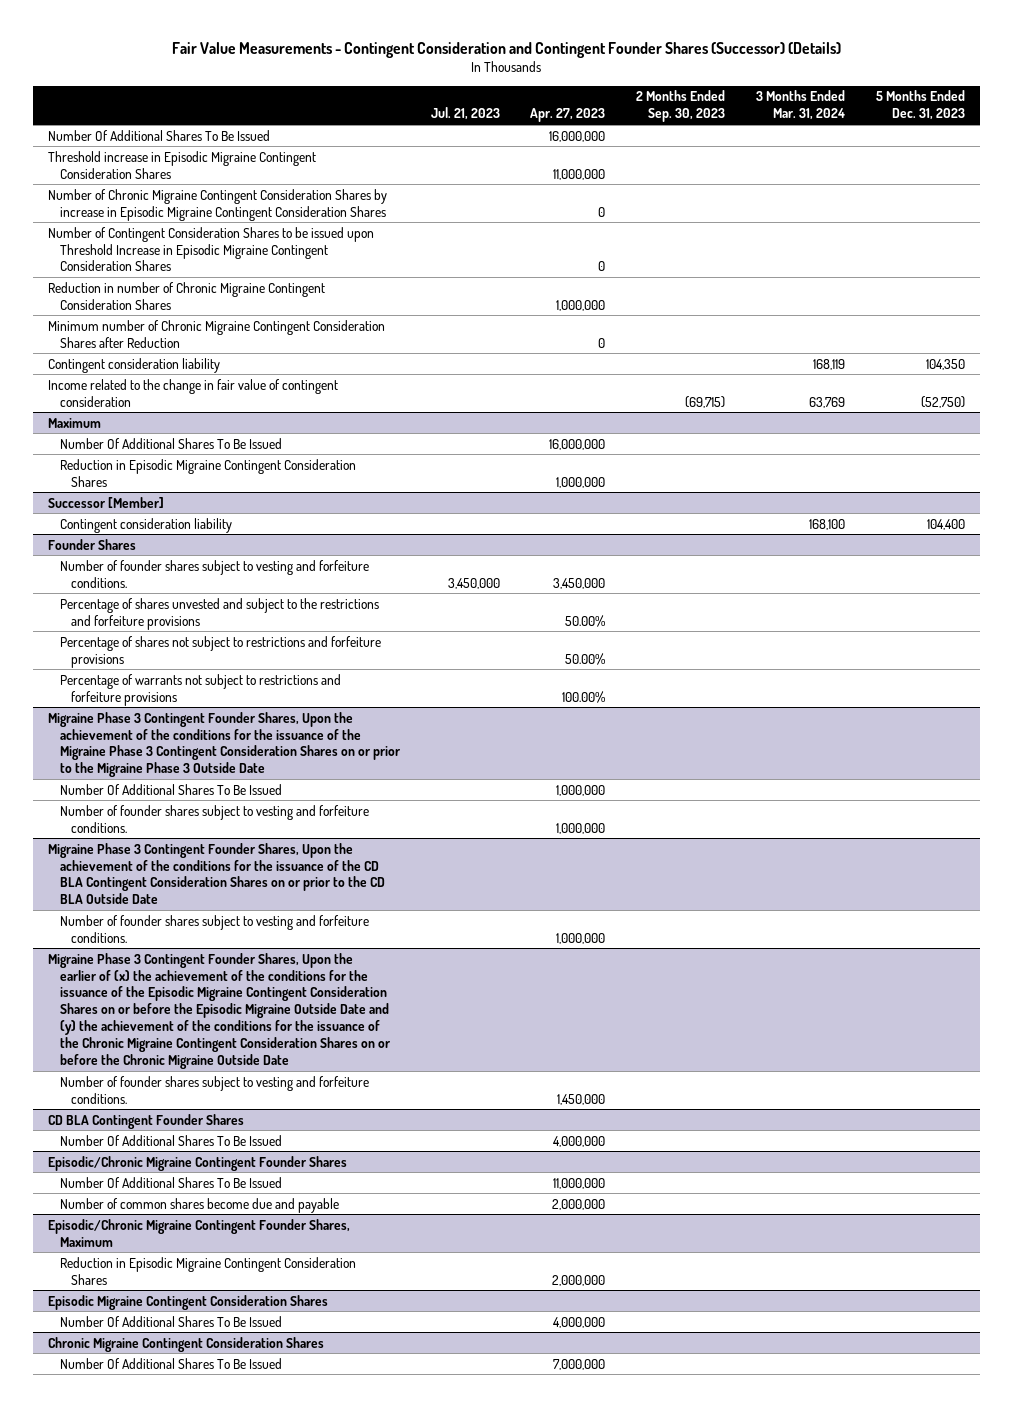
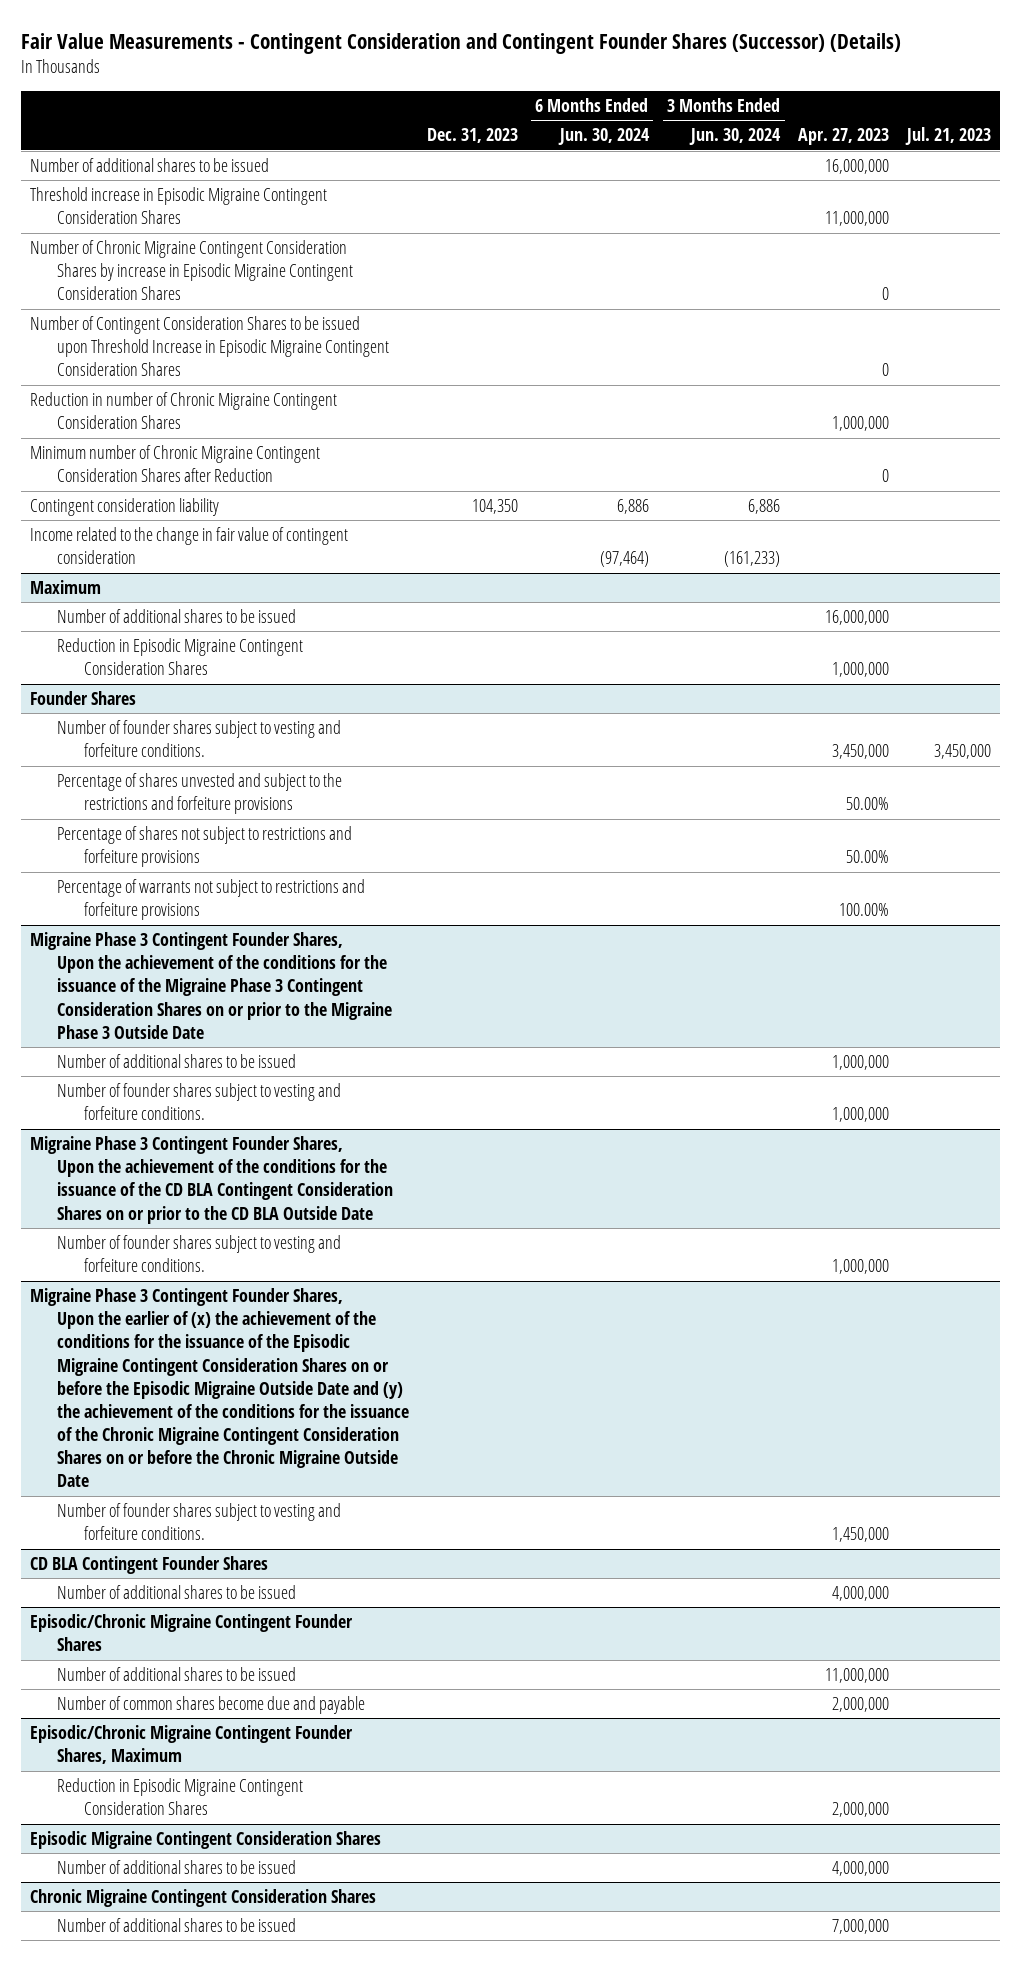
- | Jul. 21, 2023 | Apr. 27, 2023 | 2 Months Ended Sep. 30, 2023 | 3 Months Ended Mar. 31, 2024 | 5 Months Ended Dec. 31, 2023
+ | Dec. 31, 2023 | 6 Months Ended Jun. 30, 2024 | 3 Months Ended Jun. 30, 2024 | Apr. 27, 2023 | Jul. 21, 2023
- Number Of Additional Shares To Be Issued | | 16,000,000 | | |
+ Number of additional shares to be issued | | | | 16,000,000 |
@ Maximum
- Number Of Additional Shares To Be Issued | | 16,000,000 | | |
+ Number of additional shares to be issued | | | | 16,000,000 |
- Successor [Member]
- Contingent consideration liability | | | | 168,100 | 104,400
@ Migraine Phase 3 Contingent Founder Shares, Upon the achievement of the conditions for the issuance of the Migraine Phase 3 Contingent Consideration Shares on or prior to the Migraine Phase 3 Outside Date
- Number Of Additional Shares To Be Issued | | 1,000,000 | | |
+ Number of additional shares to be issued | | | | 1,000,000 |
@ CD BLA Contingent Founder Shares
- Number Of Additional Shares To Be Issued | | 4,000,000 | | |
+ Number of additional shares to be issued | | | | 4,000,000 |
@ Episodic/Chronic Migraine Contingent Founder Shares
- Number Of Additional Shares To Be Issued | | 11,000,000 | | |
+ Number of additional shares to be issued | | | | 11,000,000 |
@ Episodic Migraine Contingent Consideration Shares
- Number Of Additional Shares To Be Issued | | 4,000,000 | | |
+ Number of additional shares to be issued | | | | 4,000,000 |
@ Chronic Migraine Contingent Consideration Shares
- Number Of Additional Shares To Be Issued | | 7,000,000 | | |
+ Number of additional shares to be issued | | | | 7,000,000 |

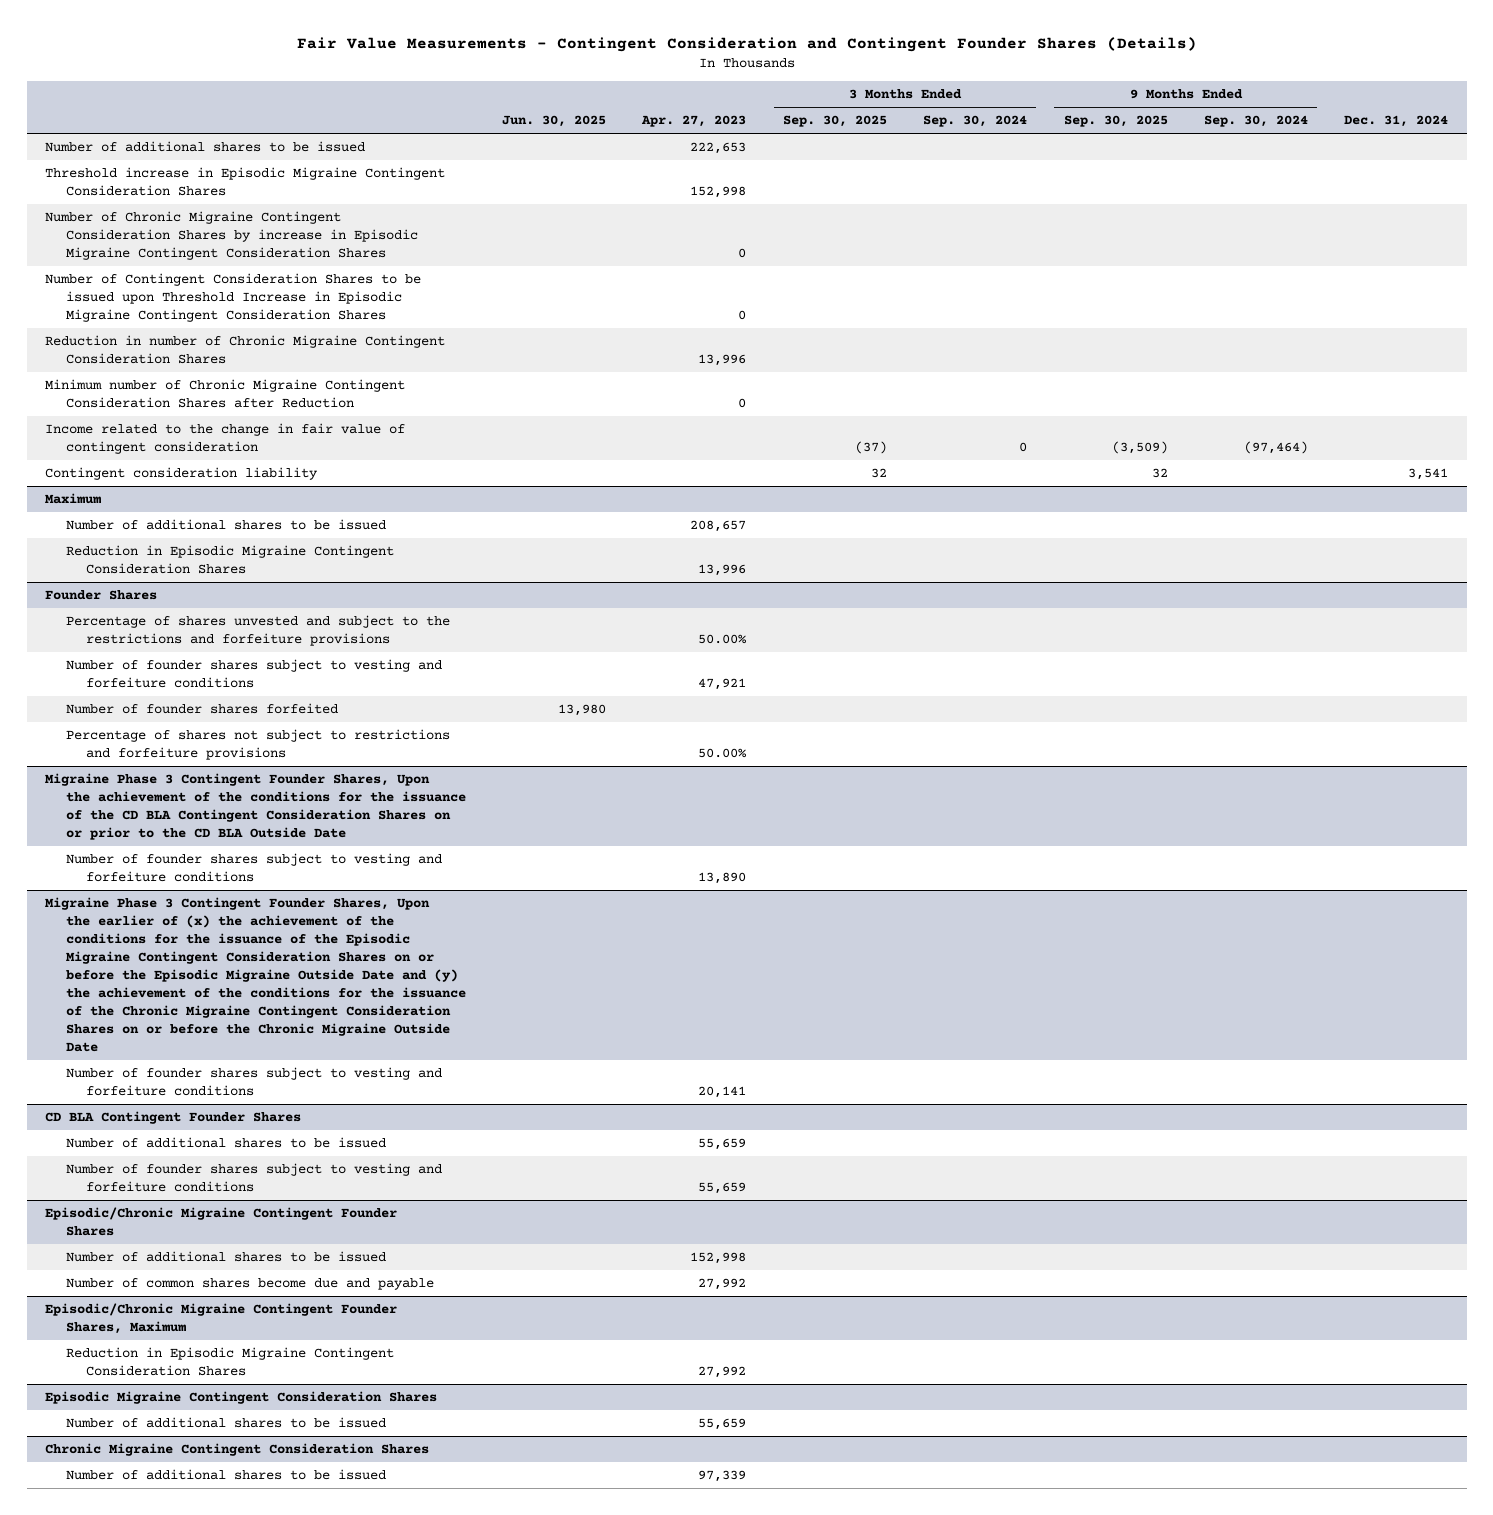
- Fair Value Measurements - Contingent Consideration and Contingent Founder Shares (Successor) (Details)
+ Fair Value Measurements - Contingent Consideration and Contingent Founder Shares (Details)
- | Dec. 31, 2023 | 6 Months Ended Jun. 30, 2024 | 3 Months Ended Jun. 30, 2024 | Apr. 27, 2023 | Jul. 21, 2023
+ | Jun. 30, 2025 | Apr. 27, 2023 | 3 Months Ended Sep. 30, 2025 | 3 Months Ended Sep. 30, 2024 | 9 Months Ended Sep. 30, 2025 | 9 Months Ended Sep. 30, 2024 | Dec. 31, 2024
- Number of additional shares to be issued | | | | 16,000,000 |
- Threshold increase in Episodic Migraine Contingent Consideration Shares | | | | 11,000,000 |
+ Number of additional shares to be issued | | 222,653 | | | | |
+ Threshold increase in Episodic Migraine Contingent Consideration Shares | | 152,998 | | | | |
- Reduction in number of Chronic Migraine Contingent Consideration Shares | | | | 1,000,000 |
+ Reduction in number of Chronic Migraine Contingent Consideration Shares | | 13,996 | | | | |
moved down: Contingent consideration liability | | | 32 | | 32 | | 3,541
@ Maximum
- Number of additional shares to be issued | | | | 16,000,000 |
- Reduction in Episodic Migraine Contingent Consideration Shares | | | | 1,000,000 |
+ Number of additional shares to be issued | | 208,657 | | | | |
+ Reduction in Episodic Migraine Contingent Consideration Shares | | 13,996 | | | | |
@ Founder Shares
- Number of founder shares subject to vesting and forfeiture conditions. | | | | 3,450,000 | 3,450,000
+ Number of founder shares subject to vesting and forfeiture conditions | | 47,921 | | | | |
+ Number of founder shares forfeited | 13,980 | | | | | |
- Percentage of warrants not subject to restrictions and forfeiture provisions | | | | 100.00% |
- Migraine Phase 3 Contingent Founder Shares, Upon the achievement of the conditions for the issuance of the Migraine Phase 3 Contingent Consideration Shares on or prior to the Migraine Phase 3 Outside Date
- Number of additional shares to be issued | | | | 1,000,000 |
- Number of founder shares subject to vesting and forfeiture conditions. | | | | 1,000,000 |
@ Migraine Phase 3 Contingent Founder Shares, Upon the achievement of the conditions for the issuance of the CD BLA Contingent Consideration Shares on or prior to the CD BLA Outside Date
- Number of founder shares subject to vesting and forfeiture conditions. | | | | 1,000,000 |
+ Number of founder shares subject to vesting and forfeiture conditions | | 13,890 | | | | |
@ Migraine Phase 3 Contingent Founder Shares, Upon the earlier of (x) the achievement of the conditions for the issuance of the Episodic Migraine Contingent Consideration Shares on or before the Episodic Migraine Outside Date and (y) the achievement of the conditions for the issuance of the Chronic Migraine Contingent Consideration Shares on or before the Chronic Migraine Outside Date
- Number of founder shares subject to vesting and forfeiture conditions. | | | | 1,450,000 |
+ Number of founder shares subject to vesting and forfeiture conditions | | 20,141 | | | | |
@ CD BLA Contingent Founder Shares
- Number of additional shares to be issued | | | | 4,000,000 |
+ Number of additional shares to be issued | | 55,659 | | | | |
+ Number of founder shares subject to vesting and forfeiture conditions | | 55,659 | | | | |
@ Episodic/Chronic Migraine Contingent Founder Shares
- Number of additional shares to be issued | | | | 11,000,000 |
- Number of common shares become due and payable | | | | 2,000,000 |
+ Number of additional shares to be issued | | 152,998 | | | | |
+ Number of common shares become due and payable | | 27,992 | | | | |
@ Episodic/Chronic Migraine Contingent Founder Shares, Maximum
- Reduction in Episodic Migraine Contingent Consideration Shares | | | | 2,000,000 |
+ Reduction in Episodic Migraine Contingent Consideration Shares | | 27,992 | | | | |
@ Episodic Migraine Contingent Consideration Shares
- Number of additional shares to be issued | | | | 4,000,000 |
+ Number of additional shares to be issued | | 55,659 | | | | |
@ Chronic Migraine Contingent Consideration Shares
- Number of additional shares to be issued | | | | 7,000,000 |
+ Number of additional shares to be issued | | 97,339 | | | | |

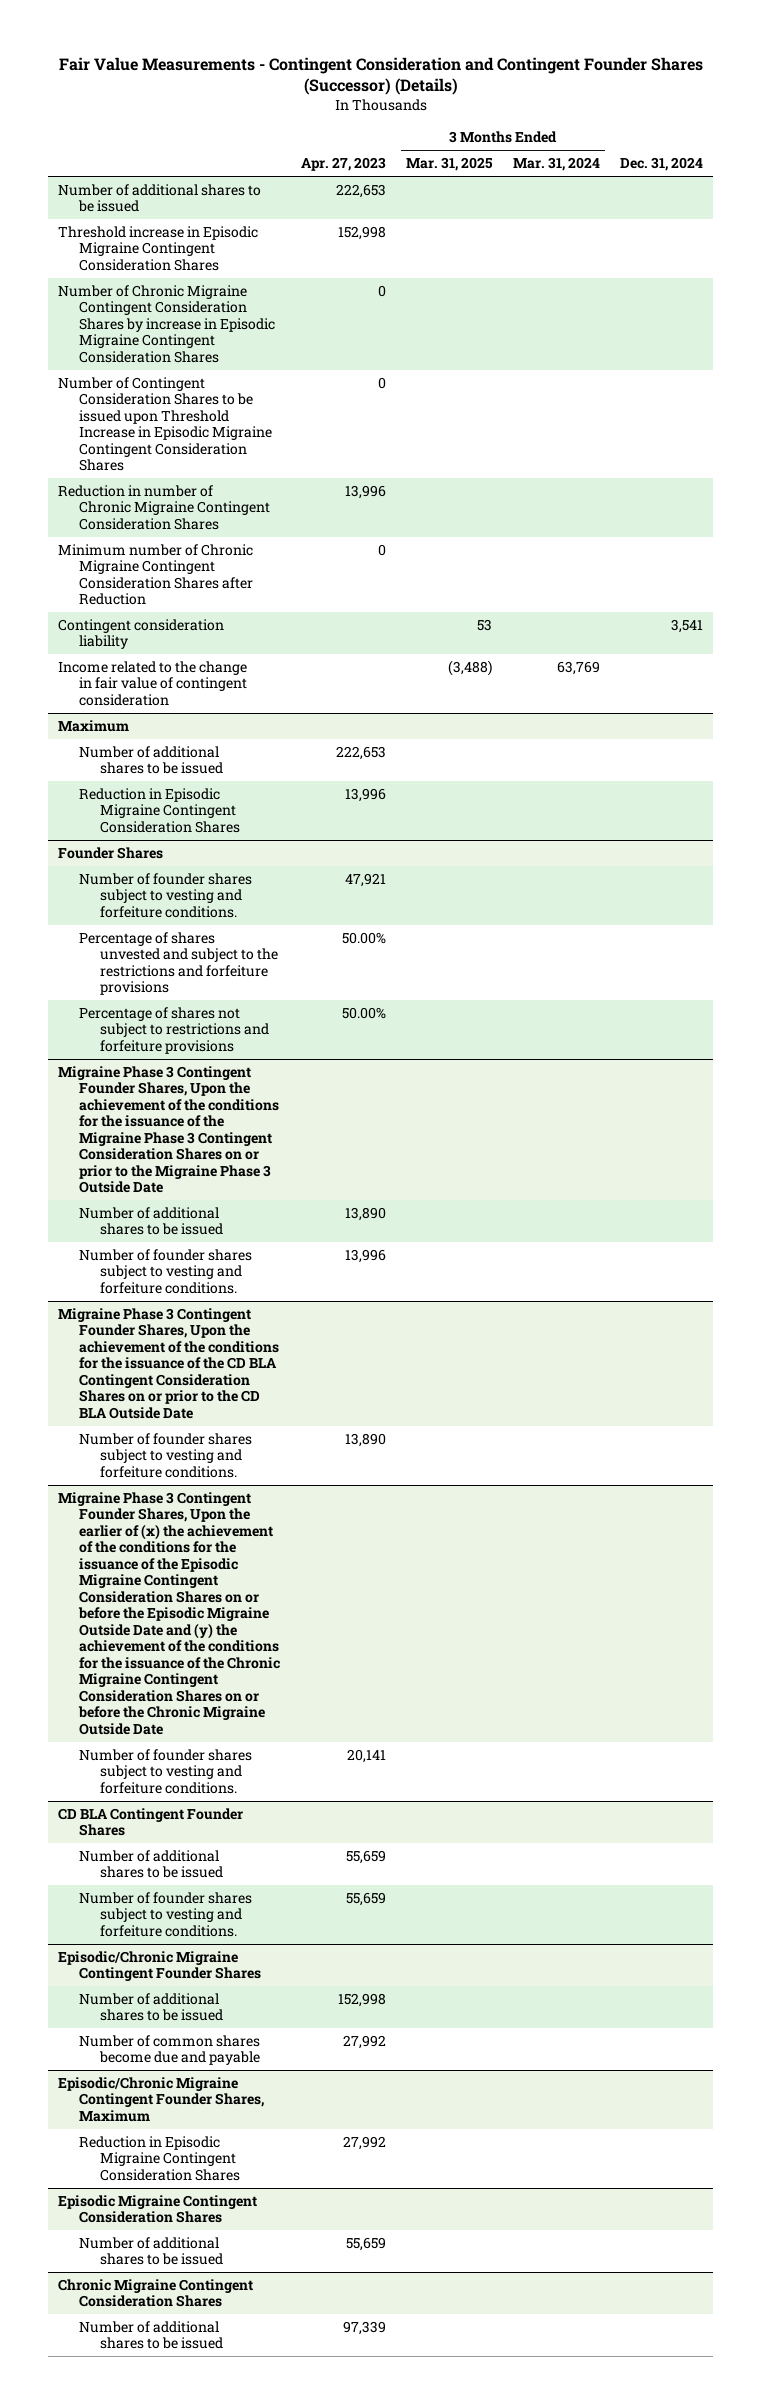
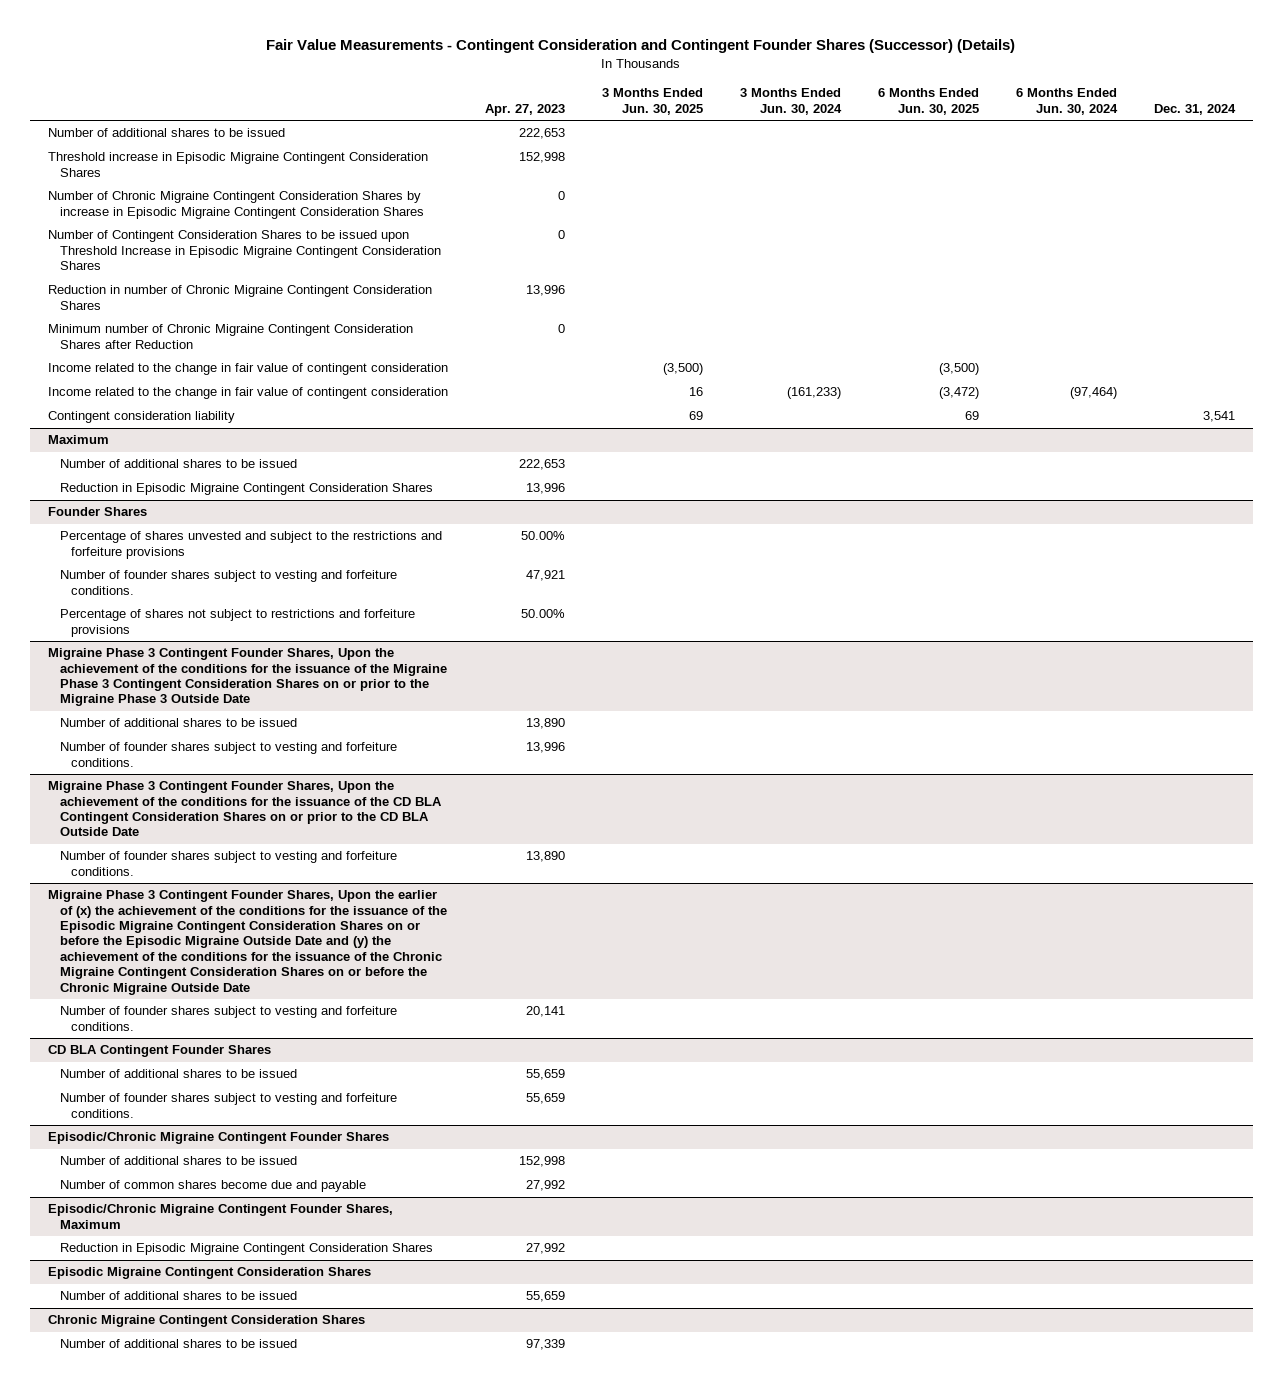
- | Apr. 27, 2023 | 3 Months Ended Mar. 31, 2025 | 3 Months Ended Mar. 31, 2024 | Dec. 31, 2024
+ | Apr. 27, 2023 | 3 Months Ended Jun. 30, 2025 | 3 Months Ended Jun. 30, 2024 | 6 Months Ended Jun. 30, 2025 | 6 Months Ended Jun. 30, 2024 | Dec. 31, 2024
+ Income related to the change in fair value of contingent consideration | | 16 | (161,233) | (3,472) | (97,464) |
moved down: Contingent consideration liability | | 69 | | 69 | | 3,541
@ Founder Shares
moved down: Number of founder shares subject to vesting and forfeiture conditions. | 47,921 | | | | |

